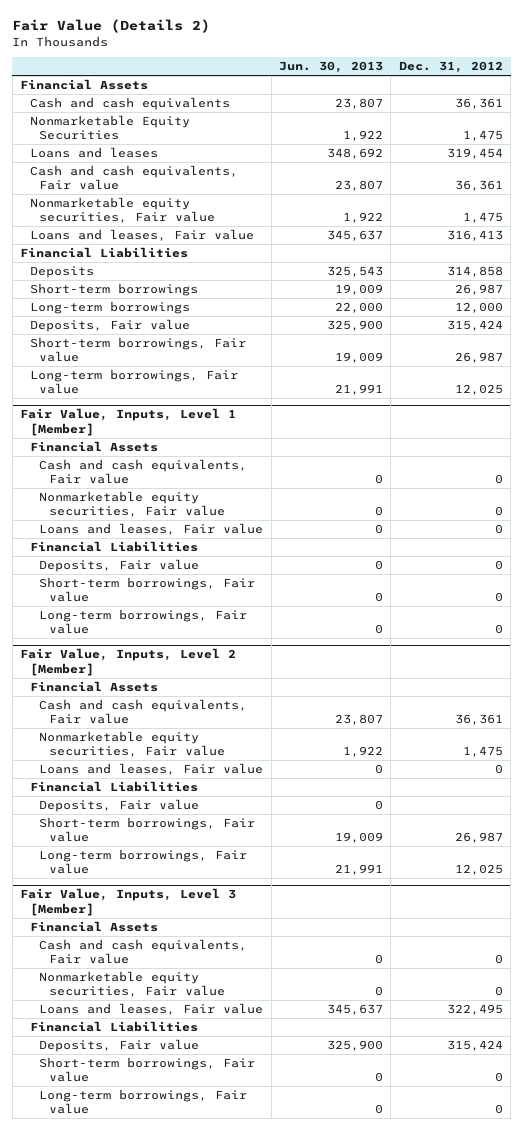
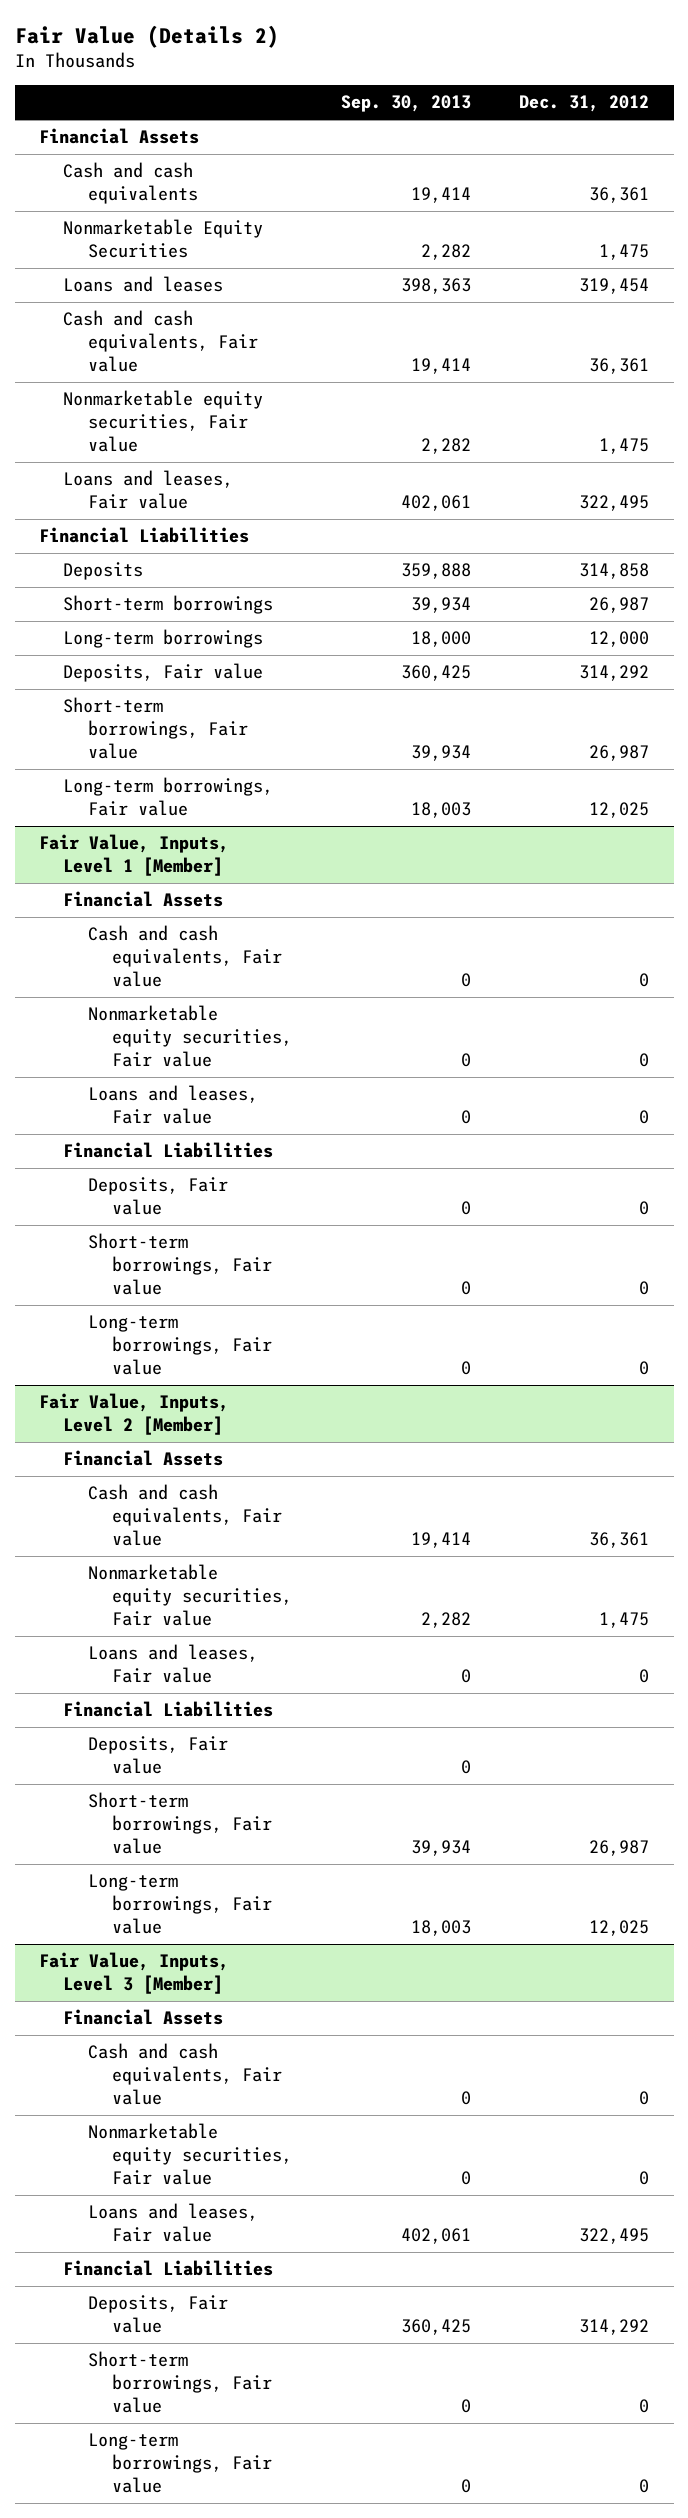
- | Jun. 30, 2013 | Dec. 31, 2012
+ | Sep. 30, 2013 | Dec. 31, 2012
- Loans and leases, Fair value | 345,637 | 316,413
+ Loans and leases, Fair value | 402,061 | 322,495
- Deposits, Fair value | 325,900 | 315,424
+ Deposits, Fair value | 360,425 | 314,292
@ Fair Value, Inputs, Level 3 [Member]
- Deposits, Fair value | 325,900 | 315,424
+ Deposits, Fair value | 360,425 | 314,292

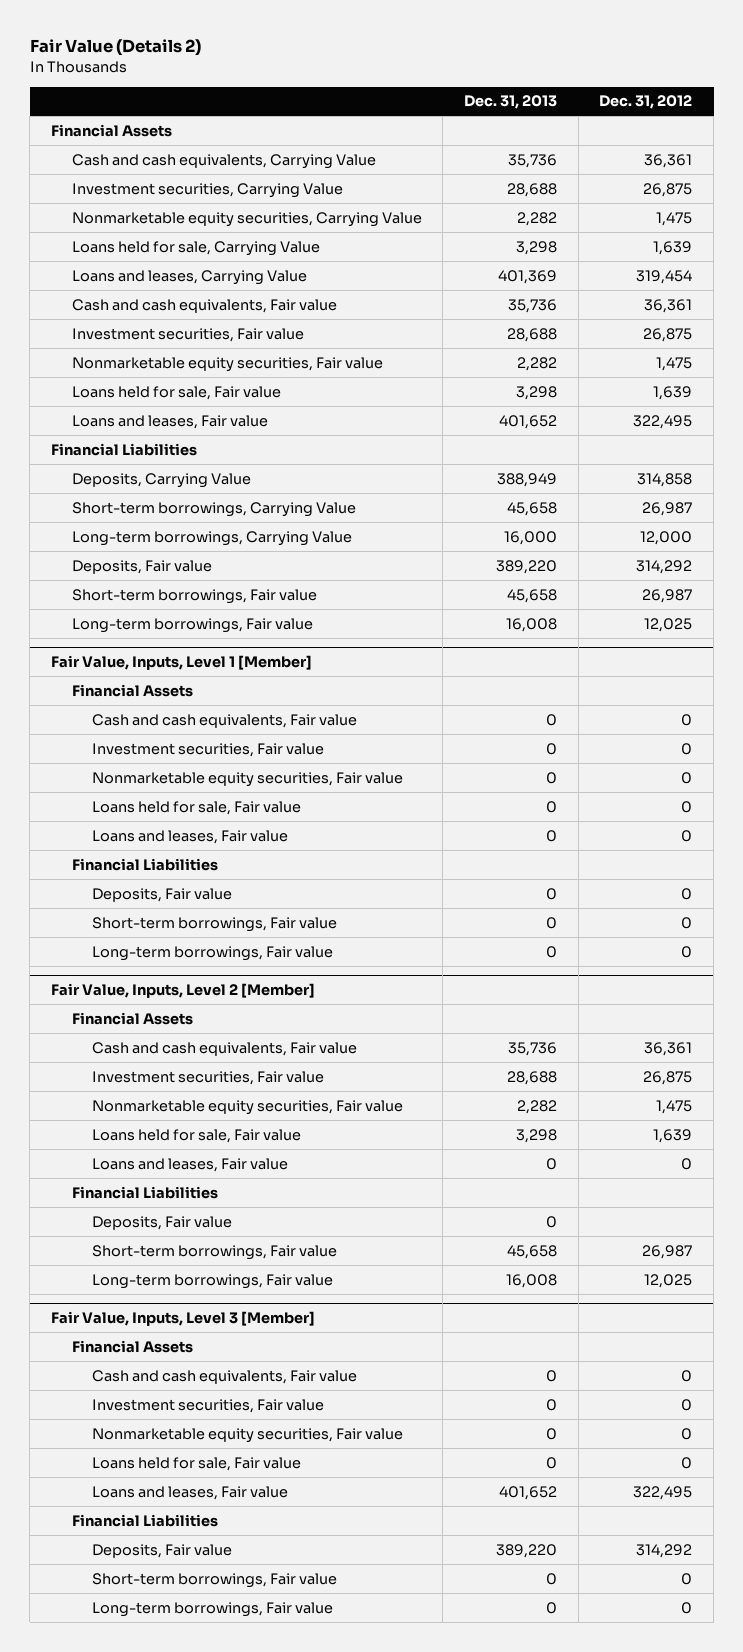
- | Sep. 30, 2013 | Dec. 31, 2012
+ | Dec. 31, 2013 | Dec. 31, 2012
- Cash and cash equivalents | 19,414 | 36,361
- Nonmarketable Equity Securities | 2,282 | 1,475
- Loans and leases | 398,363 | 319,454
+ Cash and cash equivalents, Carrying Value | 35,736 | 36,361
+ Investment securities, Carrying Value | 28,688 | 26,875
+ Nonmarketable equity securities, Carrying Value | 2,282 | 1,475
+ Loans held for sale, Carrying Value | 3,298 | 1,639
+ Loans and leases, Carrying Value | 401,369 | 319,454
+ Investment securities, Fair value | 28,688 | 26,875
+ Loans held for sale, Fair value | 3,298 | 1,639
- Deposits | 359,888 | 314,858
- Short-term borrowings | 39,934 | 26,987
- Long-term borrowings | 18,000 | 12,000
+ Deposits, Carrying Value | 388,949 | 314,858
+ Short-term borrowings, Carrying Value | 45,658 | 26,987
+ Long-term borrowings, Carrying Value | 16,000 | 12,000
@ Fair Value, Inputs, Level 1 [Member]
+ Investment securities, Fair value | 0 | 0
+ Loans held for sale, Fair value | 0 | 0
@ Fair Value, Inputs, Level 2 [Member]
+ Investment securities, Fair value | 28,688 | 26,875
+ Loans held for sale, Fair value | 3,298 | 1,639
@ Fair Value, Inputs, Level 3 [Member]
+ Investment securities, Fair value | 0 | 0
+ Loans held for sale, Fair value | 0 | 0

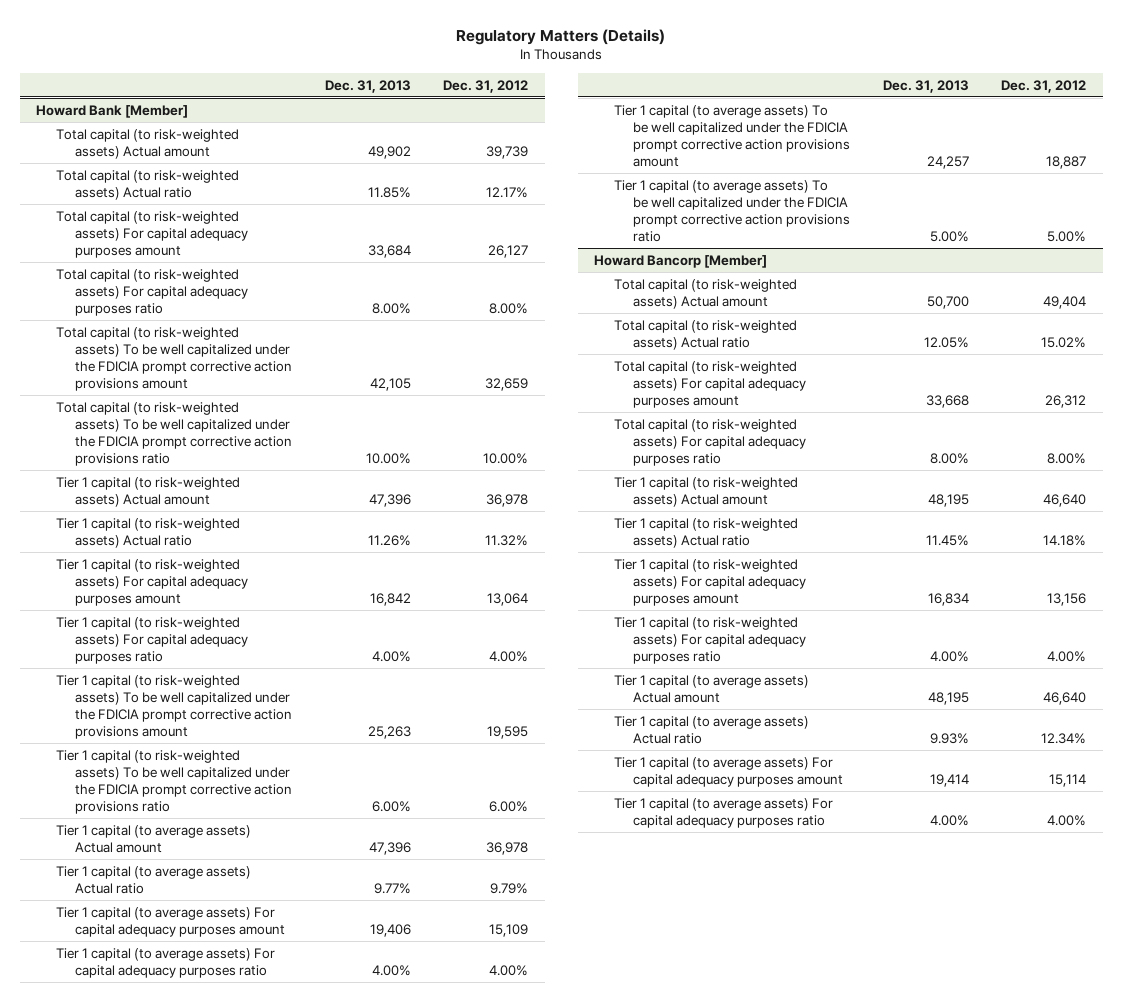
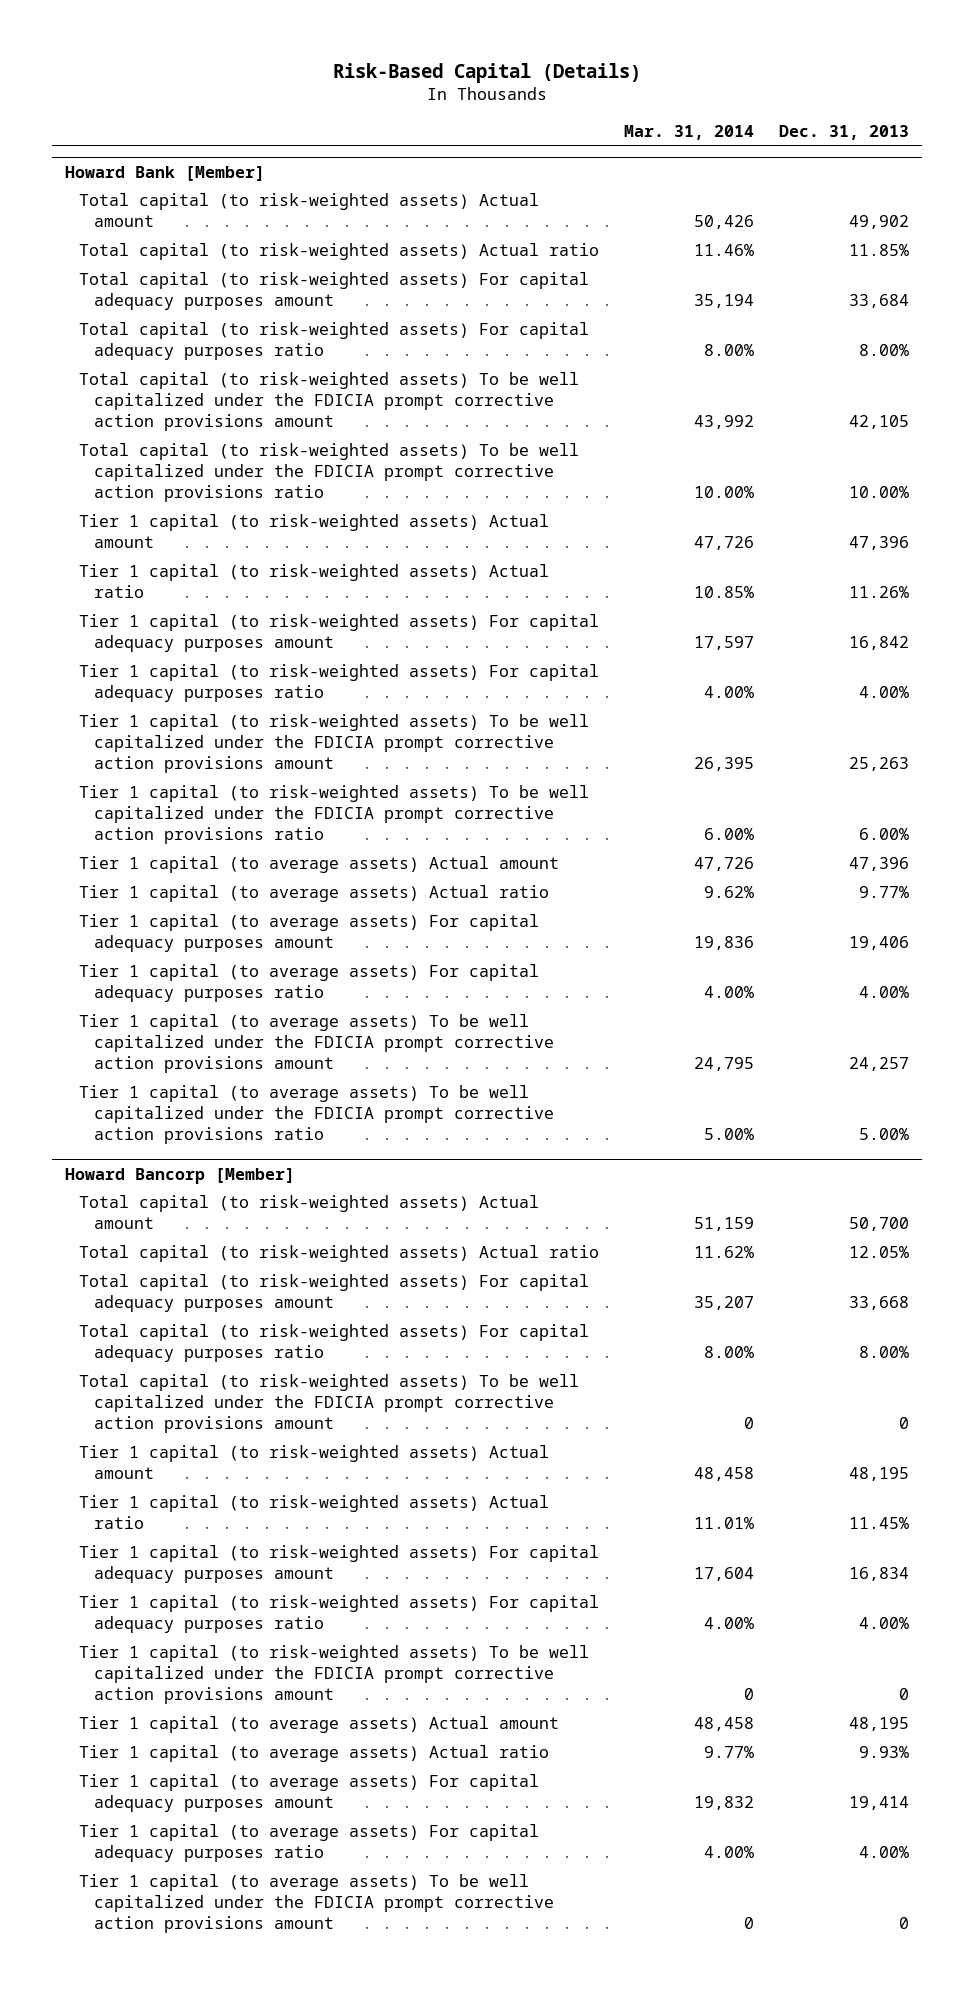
- Regulatory Matters (Details)
+ Risk-Based Capital (Details)
- | Dec. 31, 2013 | Dec. 31, 2012
+ | Mar. 31, 2014 | Dec. 31, 2013
@ Howard Bancorp [Member]
+ Total capital (to risk-weighted assets) To be well capitalized under the FDICIA prompt corrective action provisions amount | 0 | 0
+ Tier 1 capital (to risk-weighted assets) To be well capitalized under the FDICIA prompt corrective action provisions amount | 0 | 0
+ Tier 1 capital (to average assets) To be well capitalized under the FDICIA prompt corrective action provisions amount | 0 | 0

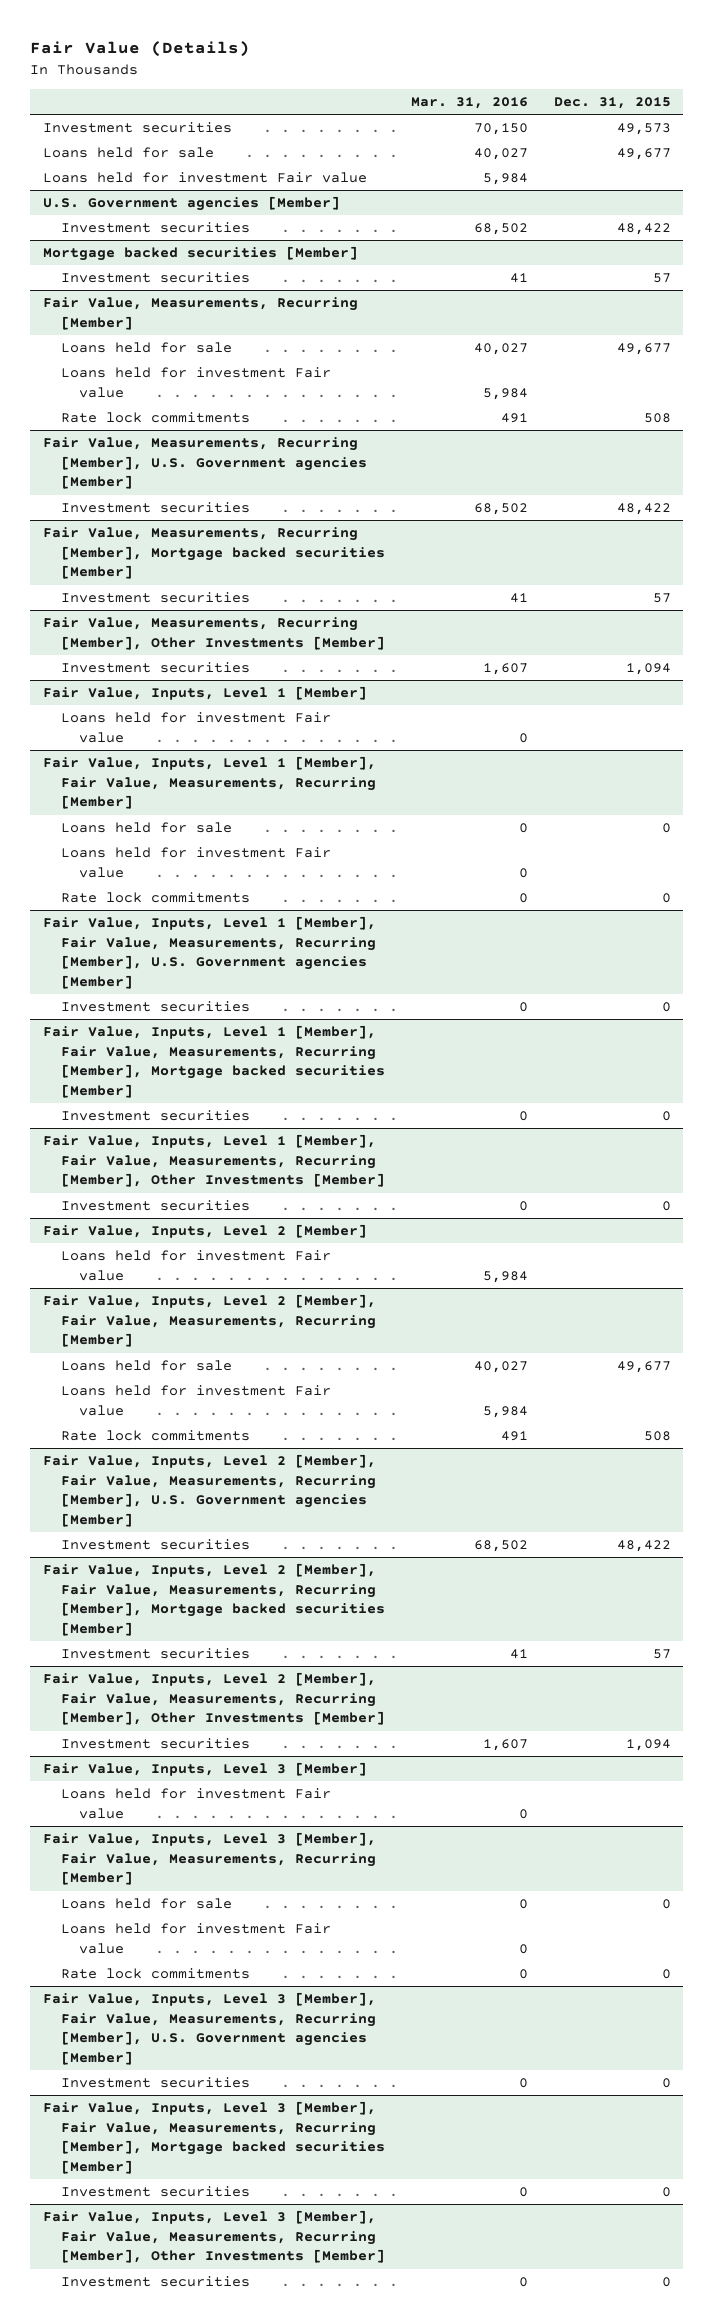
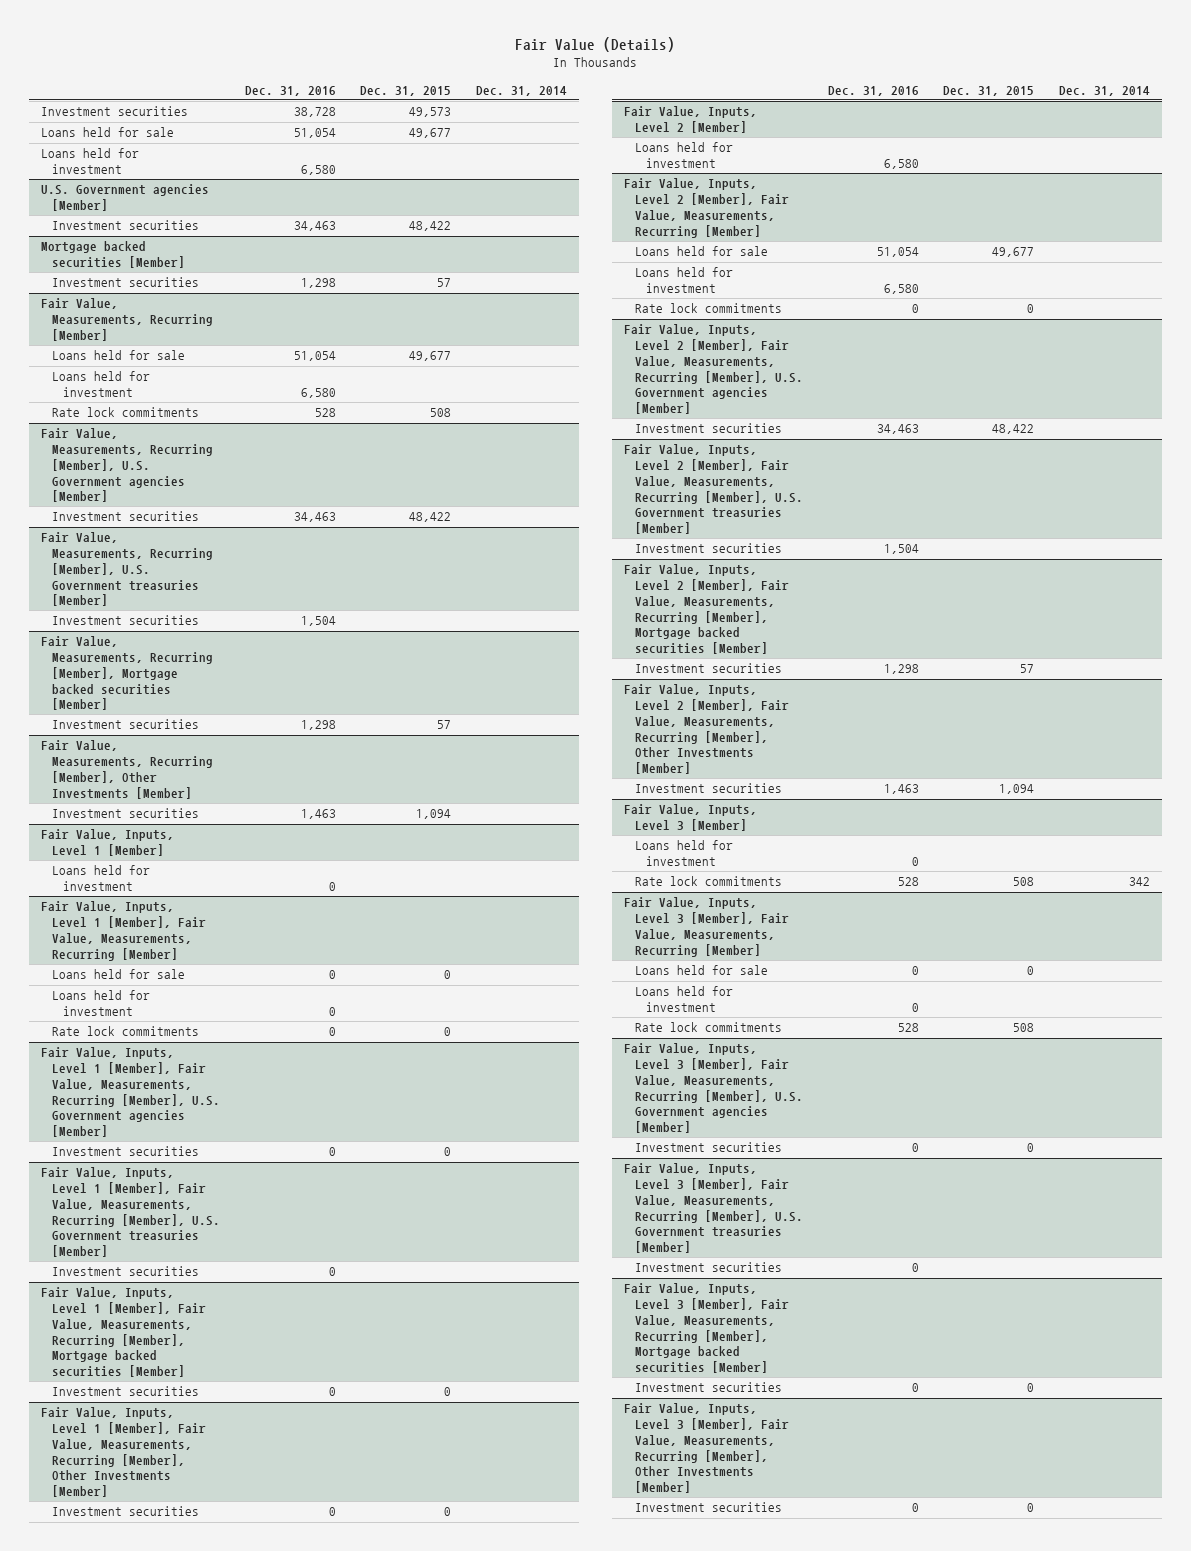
- | Mar. 31, 2016 | Dec. 31, 2015
+ | Dec. 31, 2016 | Dec. 31, 2015 | Dec. 31, 2014
- Loans held for investment Fair value | 5,984 |
+ Loans held for investment | 6,580 | |
@ Fair Value, Measurements, Recurring [Member]
- Loans held for investment Fair value | 5,984 |
+ Loans held for investment | 6,580 | |
+ Fair Value, Measurements, Recurring [Member], U.S. Government treasuries [Member]
+ Investment securities | 1,504 | |
@ Fair Value, Inputs, Level 1 [Member]
- Loans held for investment Fair value | 0 |
+ Loans held for investment | 0 | |
@ Fair Value, Inputs, Level 1 [Member], Fair Value, Measurements, Recurring [Member]
- Loans held for investment Fair value | 0 |
+ Loans held for investment | 0 | |
+ Fair Value, Inputs, Level 1 [Member], Fair Value, Measurements, Recurring [Member], U.S. Government treasuries [Member]
+ Investment securities | 0 | |
@ Fair Value, Inputs, Level 2 [Member]
- Loans held for investment Fair value | 5,984 |
+ Loans held for investment | 6,580 | |
@ Fair Value, Inputs, Level 2 [Member], Fair Value, Measurements, Recurring [Member]
- Loans held for investment Fair value | 5,984 |
- Rate lock commitments | 491 | 508
+ Loans held for investment | 6,580 | |
+ Rate lock commitments | 0 | 0 |
+ Fair Value, Inputs, Level 2 [Member], Fair Value, Measurements, Recurring [Member], U.S. Government treasuries [Member]
+ Investment securities | 1,504 | |
@ Fair Value, Inputs, Level 3 [Member]
- Loans held for investment Fair value | 0 |
+ Loans held for investment | 0 | |
+ Rate lock commitments | 528 | 508 | 342
@ Fair Value, Inputs, Level 3 [Member], Fair Value, Measurements, Recurring [Member]
- Loans held for investment Fair value | 0 |
- Rate lock commitments | 0 | 0
+ Loans held for investment | 0 | |
+ Rate lock commitments | 528 | 508 |
+ Fair Value, Inputs, Level 3 [Member], Fair Value, Measurements, Recurring [Member], U.S. Government treasuries [Member]
+ Investment securities | 0 | |

